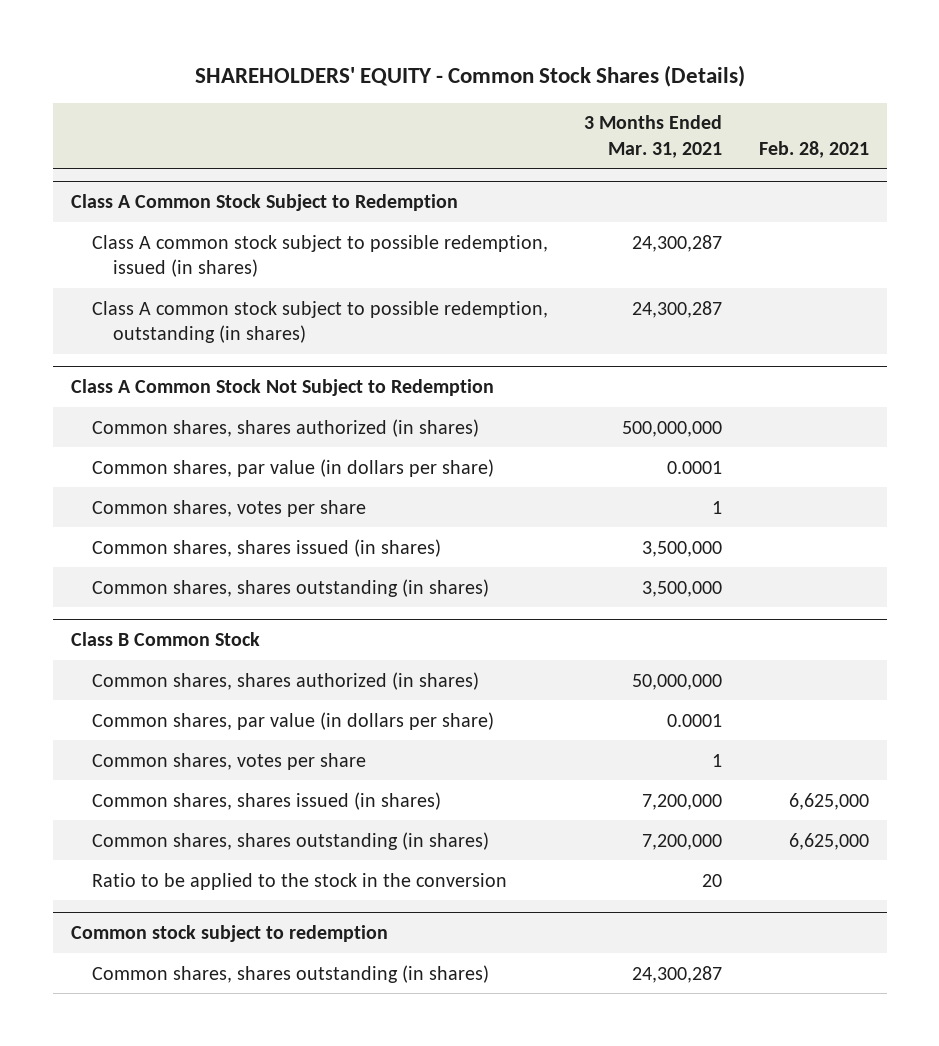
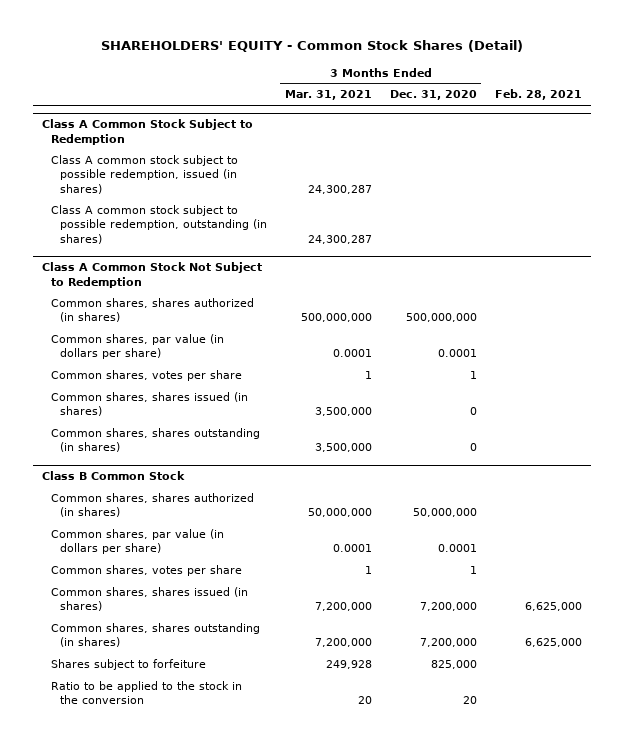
- SHAREHOLDERS' EQUITY - Common Stock Shares (Details)
+ SHAREHOLDERS' EQUITY - Common Stock Shares (Detail)
- | 3 Months Ended Mar. 31, 2021 | Feb. 28, 2021
+ | 3 Months Ended Mar. 31, 2021 | 3 Months Ended Dec. 31, 2020 | Feb. 28, 2021
@ Class B Common Stock
+ Shares subject to forfeiture | 249,928 | 825,000 |
- Common stock subject to redemption
- Common shares, shares outstanding (in shares) | 24,300,287 |

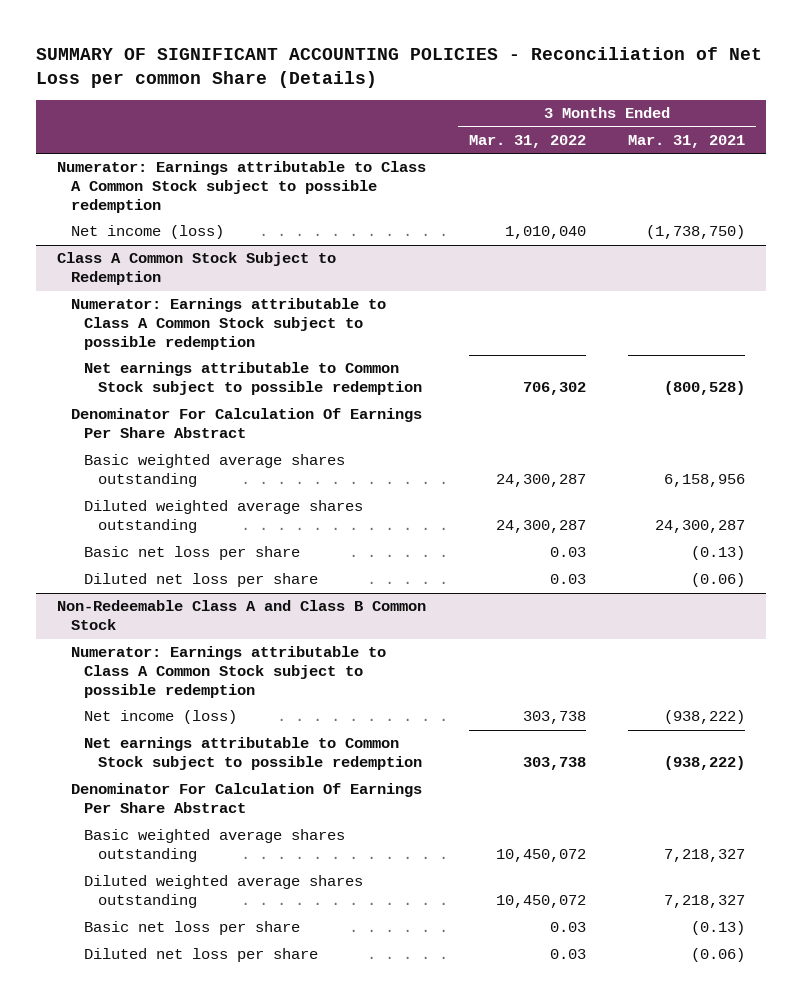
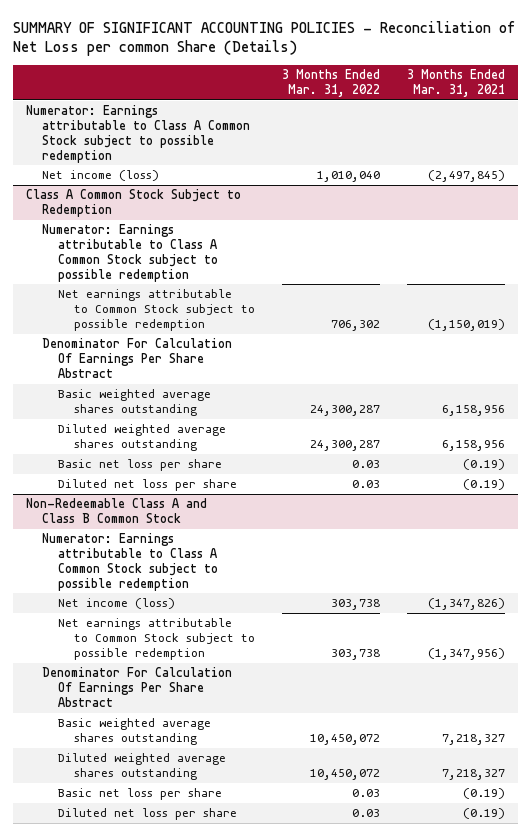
- Net income (loss) | 1,010,040 | (1,738,750)
+ Net income (loss) | 1,010,040 | (2,497,845)
@ Class A Common Stock Subject to Redemption
- Net earnings attributable to Common Stock subject to possible redemption | 706,302 | (800,528)
+ Net earnings attributable to Common Stock subject to possible redemption | 706,302 | (1,150,019)
- Diluted weighted average shares outstanding | 24,300,287 | 24,300,287
- Basic net loss per share | 0.03 | (0.13)
- Diluted net loss per share | 0.03 | (0.06)
+ Diluted weighted average shares outstanding | 24,300,287 | 6,158,956
+ Basic net loss per share | 0.03 | (0.19)
+ Diluted net loss per share | 0.03 | (0.19)
@ Non-Redeemable Class A and Class B Common Stock
- Net income (loss) | 303,738 | (938,222)
- Net earnings attributable to Common Stock subject to possible redemption | 303,738 | (938,222)
+ Net income (loss) | 303,738 | (1,347,826)
+ Net earnings attributable to Common Stock subject to possible redemption | 303,738 | (1,347,956)
- Basic net loss per share | 0.03 | (0.13)
- Diluted net loss per share | 0.03 | (0.06)
+ Basic net loss per share | 0.03 | (0.19)
+ Diluted net loss per share | 0.03 | (0.19)

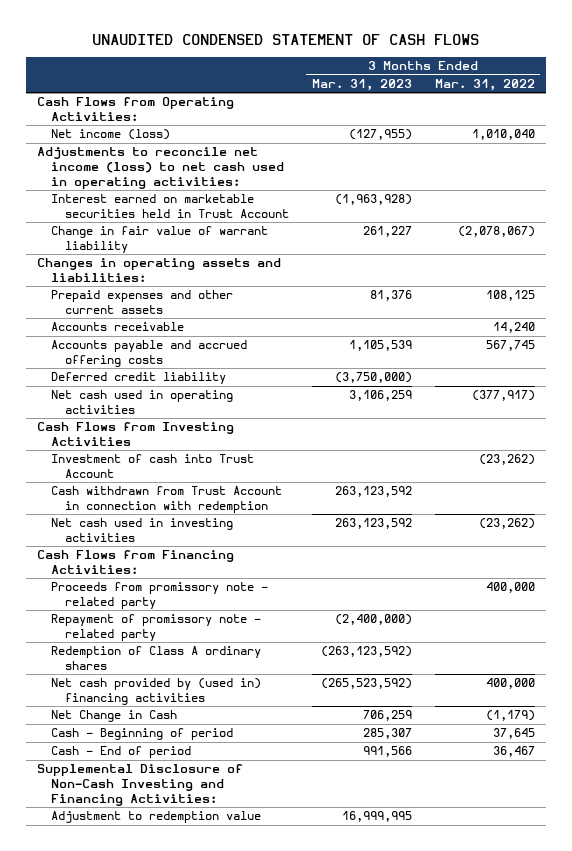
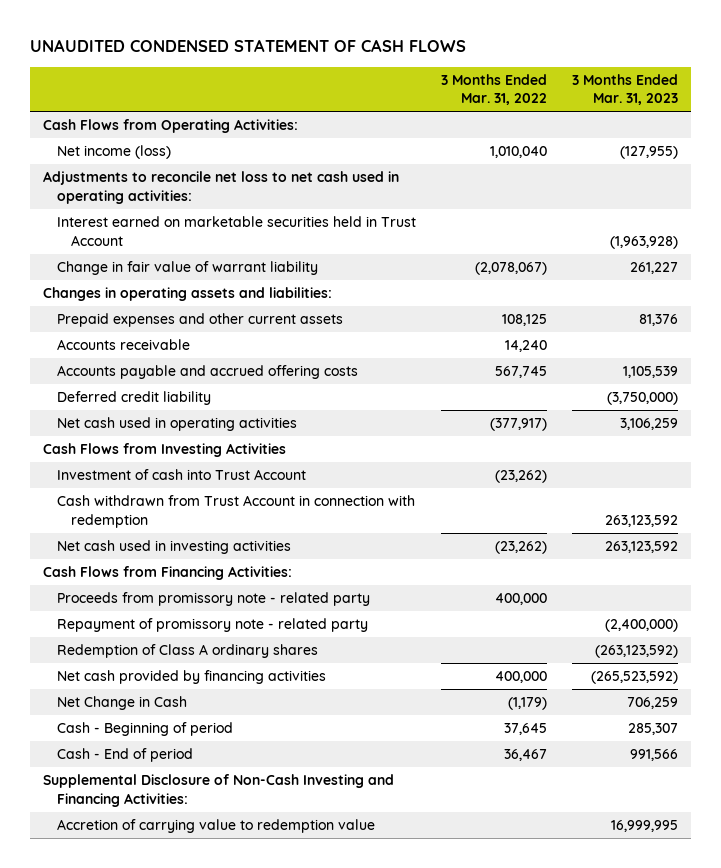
- | 3 Months Ended Mar. 31, 2023 | 3 Months Ended Mar. 31, 2022
+ | 3 Months Ended Mar. 31, 2022 | 3 Months Ended Mar. 31, 2023
- Adjustments to reconcile net income (loss) to net cash used in operating activities:
+ Adjustments to reconcile net loss to net cash used in operating activities:
- Net cash provided by (used in) financing activities | (265,523,592) | 400,000
+ Net cash provided by financing activities | 400,000 | (265,523,592)
- Adjustment to redemption value | 16,999,995 |
+ Accretion of carrying value to redemption value | | 16,999,995

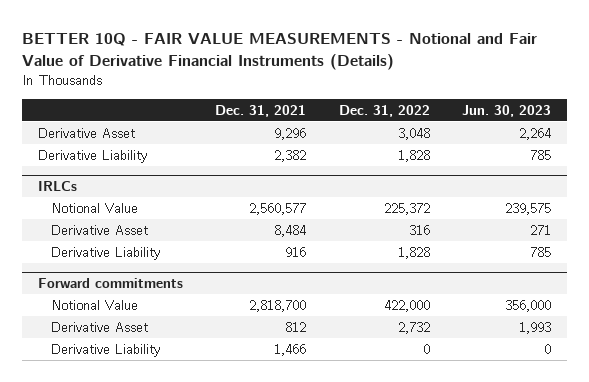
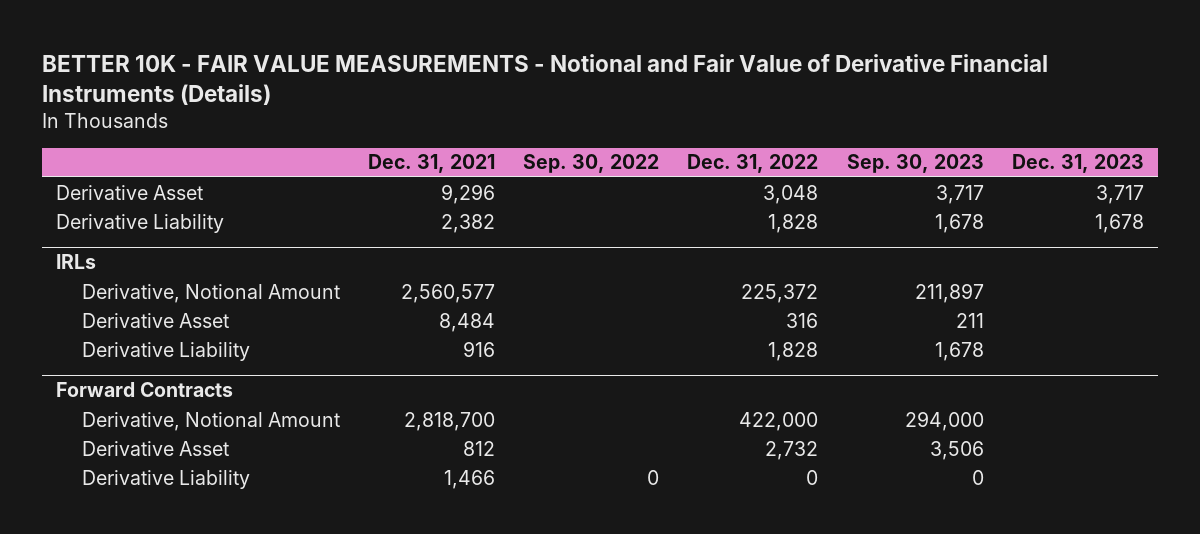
- BETTER 10Q - FAIR VALUE MEASUREMENTS - Notional and Fair Value of Derivative Financial Instruments (Details)
+ BETTER 10K - FAIR VALUE MEASUREMENTS - Notional and Fair Value of Derivative Financial Instruments (Details)
- | Dec. 31, 2021 | Dec. 31, 2022 | Jun. 30, 2023
+ | Dec. 31, 2021 | Sep. 30, 2022 | Dec. 31, 2022 | Sep. 30, 2023 | Dec. 31, 2023
- IRLCs
- Notional Value | 2,560,577 | 225,372 | 239,575
+ IRLs
+ Derivative, Notional Amount | 2,560,577 | | 225,372 | 211,897 |
- Forward commitments
- Notional Value | 2,818,700 | 422,000 | 356,000
+ Forward Contracts
+ Derivative, Notional Amount | 2,818,700 | | 422,000 | 294,000 |

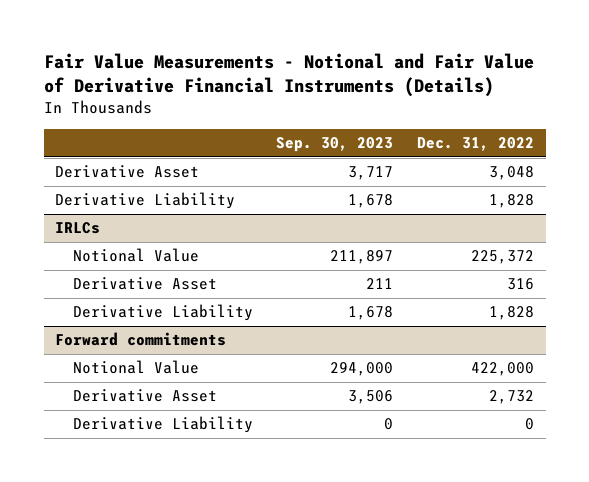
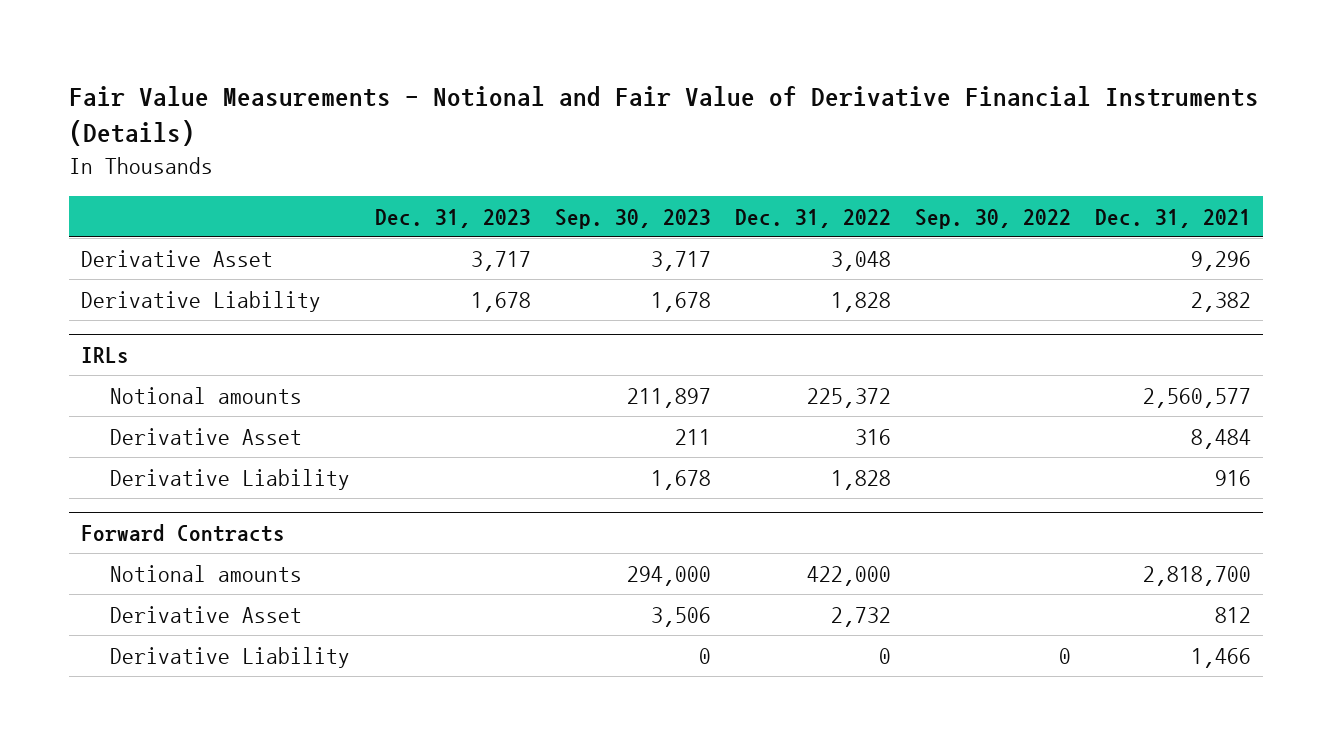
- | Sep. 30, 2023 | Dec. 31, 2022
+ | Dec. 31, 2023 | Sep. 30, 2023 | Dec. 31, 2022 | Sep. 30, 2022 | Dec. 31, 2021
- IRLCs
- Notional Value | 211,897 | 225,372
+ IRLs
+ Notional amounts | | 211,897 | 225,372 | | 2,560,577
- Forward commitments
- Notional Value | 294,000 | 422,000
+ Forward Contracts
+ Notional amounts | | 294,000 | 422,000 | | 2,818,700

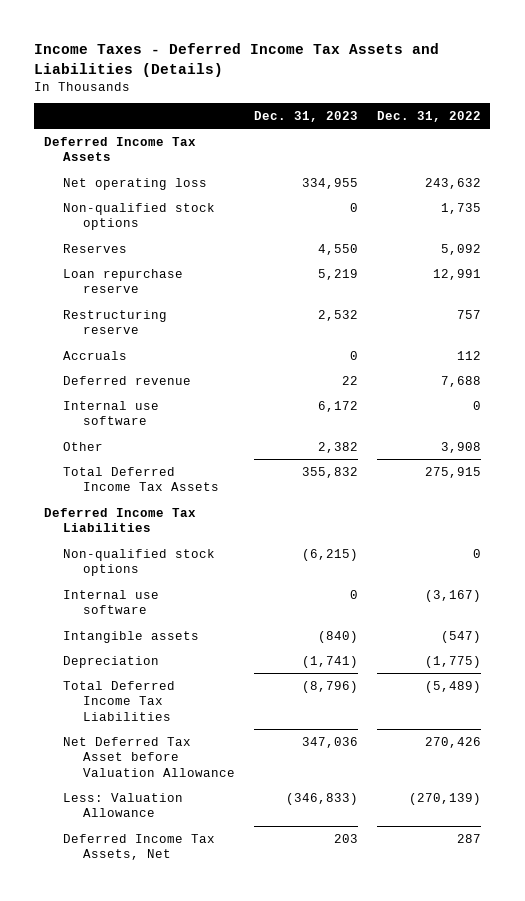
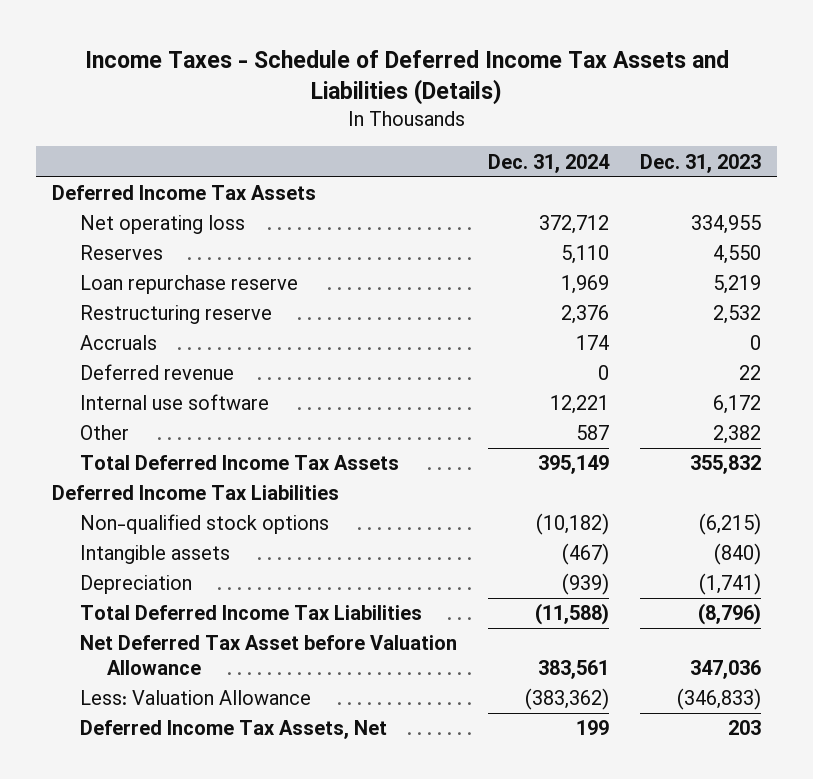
- Income Taxes - Deferred Income Tax Assets and Liabilities (Details)
+ Income Taxes - Schedule of Deferred Income Tax Assets and Liabilities (Details)
- | Dec. 31, 2023 | Dec. 31, 2022
+ | Dec. 31, 2024 | Dec. 31, 2023
- Non-qualified stock options | 0 | 1,735
- Internal use software | 0 | (3,167)

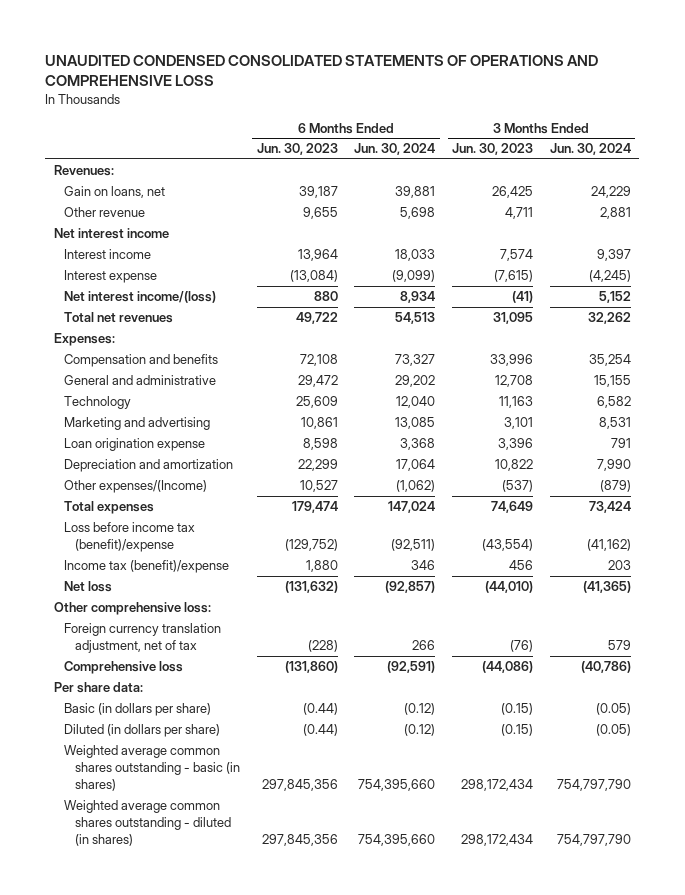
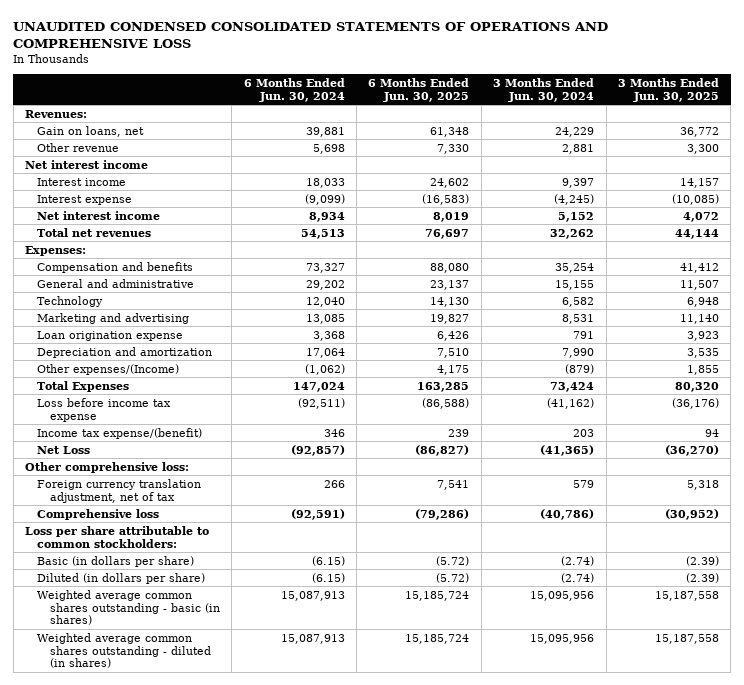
- | 6 Months Ended Jun. 30, 2023 | 6 Months Ended Jun. 30, 2024 | 3 Months Ended Jun. 30, 2023 | 3 Months Ended Jun. 30, 2024
+ | 6 Months Ended Jun. 30, 2024 | 6 Months Ended Jun. 30, 2025 | 3 Months Ended Jun. 30, 2024 | 3 Months Ended Jun. 30, 2025
- Net interest income/(loss) | 880 | 8,934 | (41) | 5,152
+ Net interest income | 8,934 | 8,019 | 5,152 | 4,072
- Total expenses | 179,474 | 147,024 | 74,649 | 73,424
- Loss before income tax (benefit)/expense | (129,752) | (92,511) | (43,554) | (41,162)
- Income tax (benefit)/expense | 1,880 | 346 | 456 | 203
- Net loss | (131,632) | (92,857) | (44,010) | (41,365)
+ Total Expenses | 147,024 | 163,285 | 73,424 | 80,320
+ Loss before income tax expense | (92,511) | (86,588) | (41,162) | (36,176)
+ Income tax expense/(benefit) | 346 | 239 | 203 | 94
+ Net Loss | (92,857) | (86,827) | (41,365) | (36,270)
- Per share data:
- Basic (in dollars per share) | (0.44) | (0.12) | (0.15) | (0.05)
- Diluted (in dollars per share) | (0.44) | (0.12) | (0.15) | (0.05)
- Weighted average common shares outstanding - basic (in shares) | 297,845,356 | 754,395,660 | 298,172,434 | 754,797,790
- Weighted average common shares outstanding - diluted (in shares) | 297,845,356 | 754,395,660 | 298,172,434 | 754,797,790
+ Loss per share attributable to common stockholders:
+ Basic (in dollars per share) | (6.15) | (5.72) | (2.74) | (2.39)
+ Diluted (in dollars per share) | (6.15) | (5.72) | (2.74) | (2.39)
+ Weighted average common shares outstanding - basic (in shares) | 15,087,913 | 15,185,724 | 15,095,956 | 15,187,558
+ Weighted average common shares outstanding - diluted (in shares) | 15,087,913 | 15,185,724 | 15,095,956 | 15,187,558

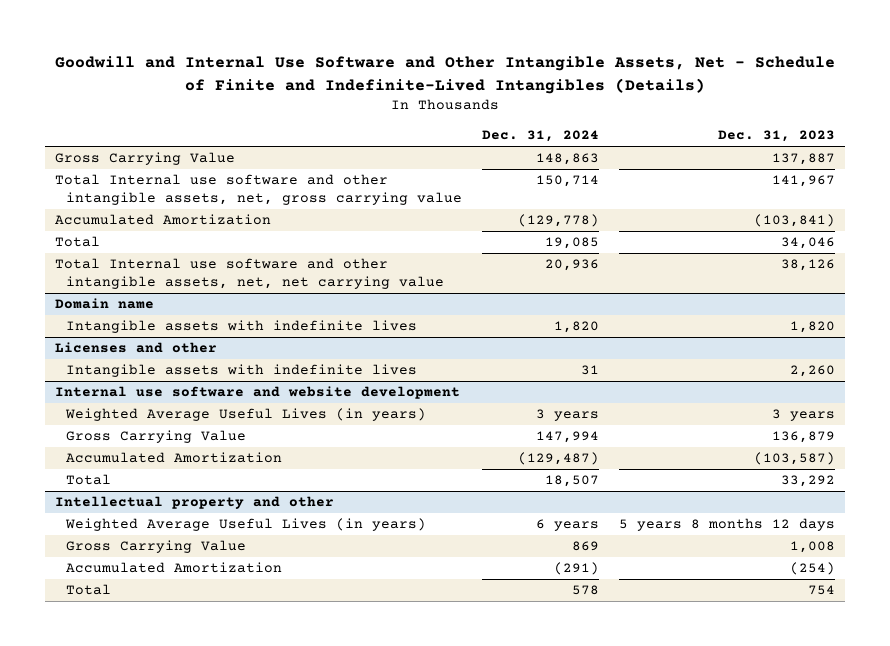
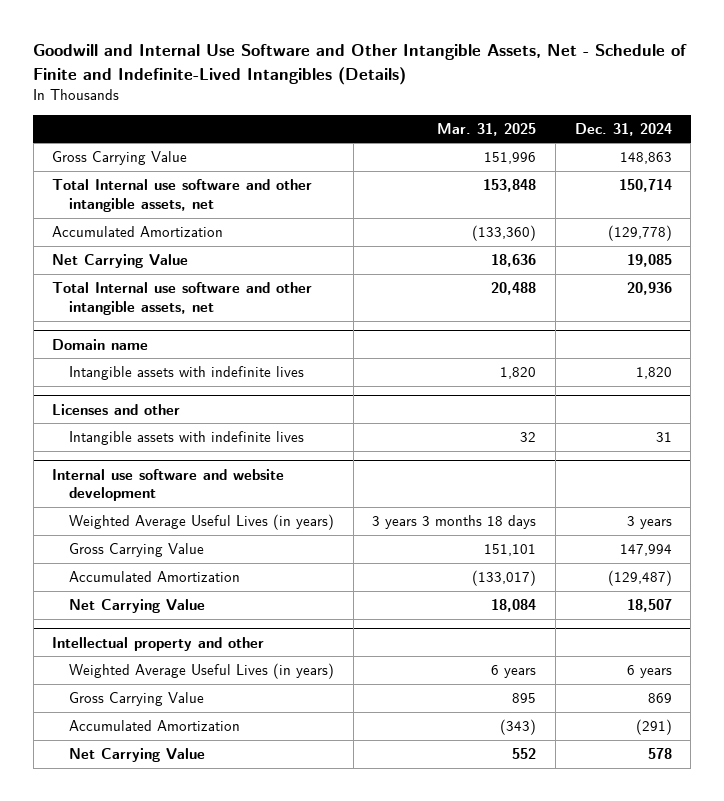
- | Dec. 31, 2024 | Dec. 31, 2023
+ | Mar. 31, 2025 | Dec. 31, 2024
- Total Internal use software and other intangible assets, net, gross carrying value | 150,714 | 141,967
+ Total Internal use software and other intangible assets, net | 153,848 | 150,714
- Total | 19,085 | 34,046
- Total Internal use software and other intangible assets, net, net carrying value | 20,936 | 38,126
+ Net Carrying Value | 18,636 | 19,085
+ Total Internal use software and other intangible assets, net | 20,488 | 20,936
@ Internal use software and website development
- Total | 18,507 | 33,292
+ Net Carrying Value | 18,084 | 18,507
@ Intellectual property and other
- Total | 578 | 754
+ Net Carrying Value | 552 | 578

